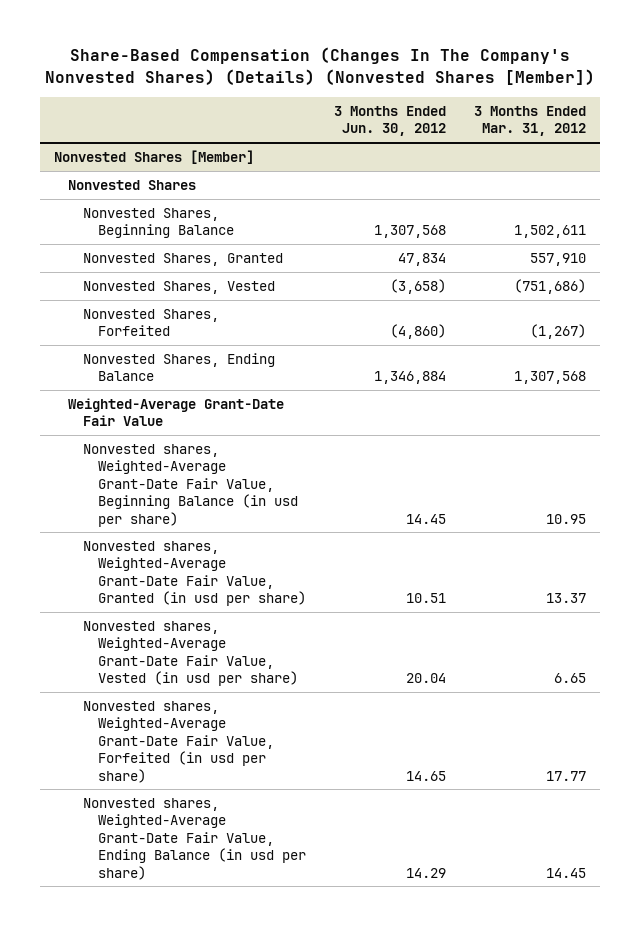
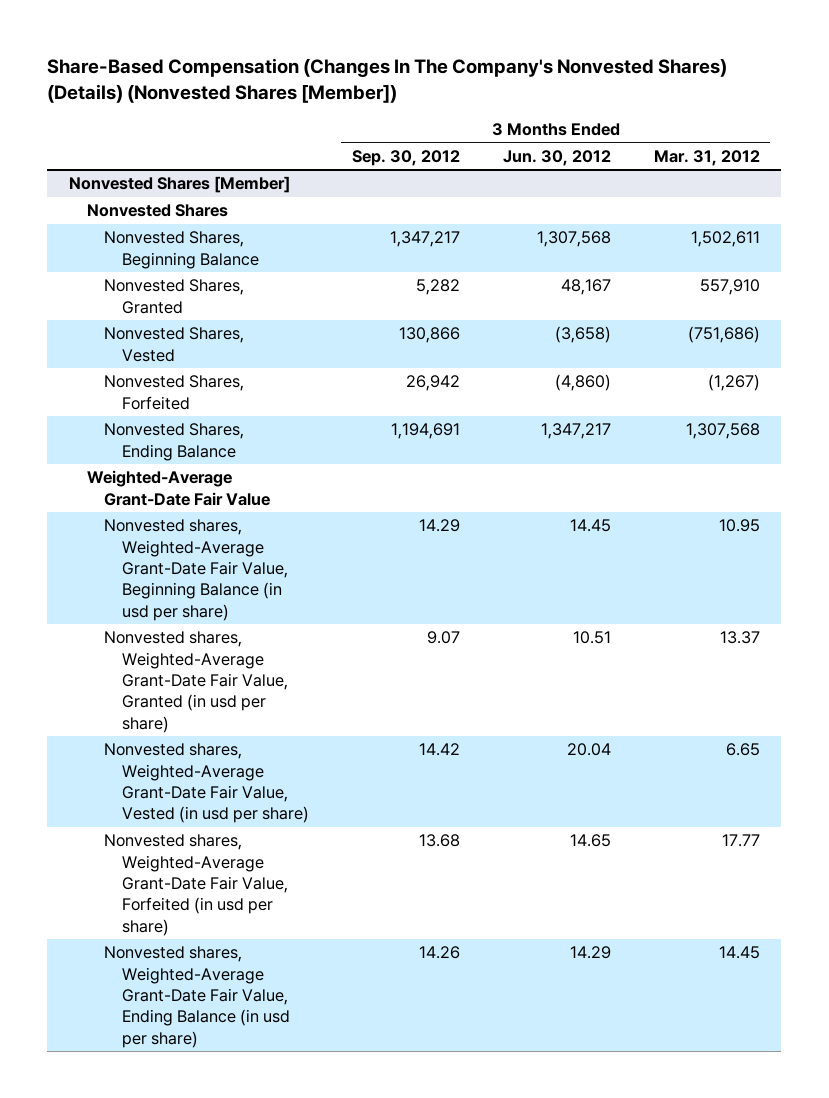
- | 3 Months Ended Jun. 30, 2012 | 3 Months Ended Mar. 31, 2012
+ | 3 Months Ended Sep. 30, 2012 | 3 Months Ended Jun. 30, 2012 | 3 Months Ended Mar. 31, 2012
@ Nonvested Shares [Member]
- Nonvested Shares, Granted | 47,834 | 557,910
+ Nonvested Shares, Granted | 5,282 | 48,167 | 557,910
- Nonvested Shares, Ending Balance | 1,346,884 | 1,307,568
+ Nonvested Shares, Ending Balance | 1,194,691 | 1,347,217 | 1,307,568

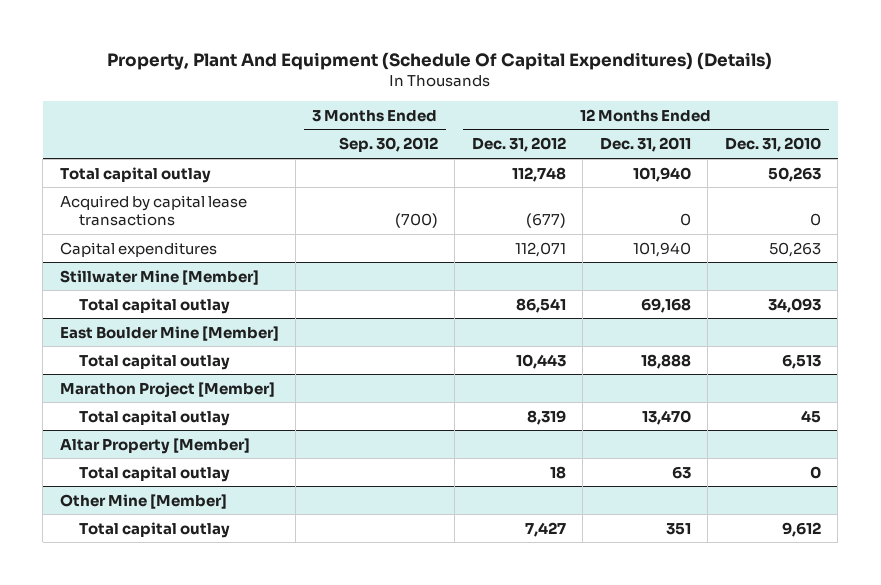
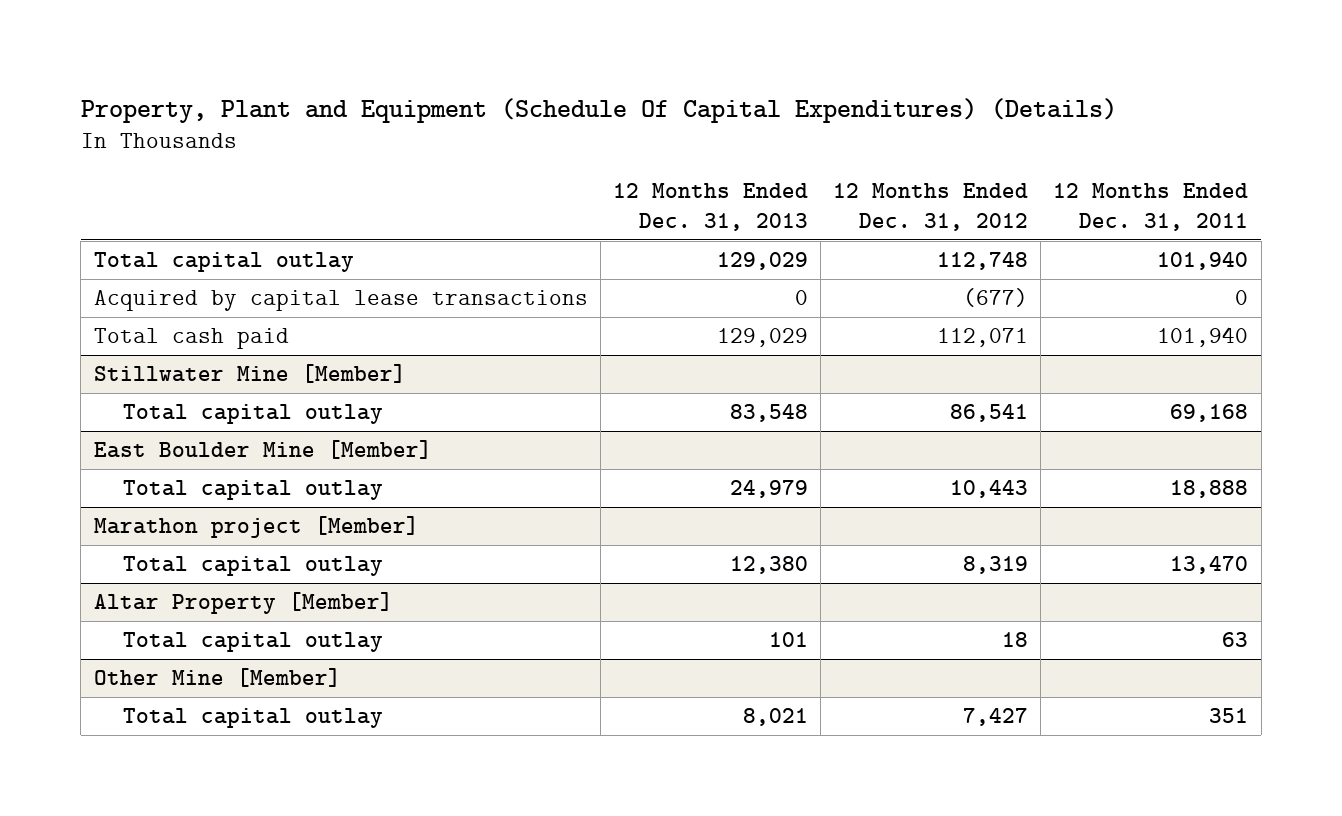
- Property, Plant And Equipment (Schedule Of Capital Expenditures) (Details)
+ Property, Plant and Equipment (Schedule Of Capital Expenditures) (Details)
- | 3 Months Ended Sep. 30, 2012 | 12 Months Ended Dec. 31, 2012 | 12 Months Ended Dec. 31, 2011 | 12 Months Ended Dec. 31, 2010
+ | 12 Months Ended Dec. 31, 2013 | 12 Months Ended Dec. 31, 2012 | 12 Months Ended Dec. 31, 2011
- Capital expenditures | | 112,071 | 101,940 | 50,263
+ Total cash paid | 129,029 | 112,071 | 101,940
- Marathon Project [Member]
+ Marathon project [Member]

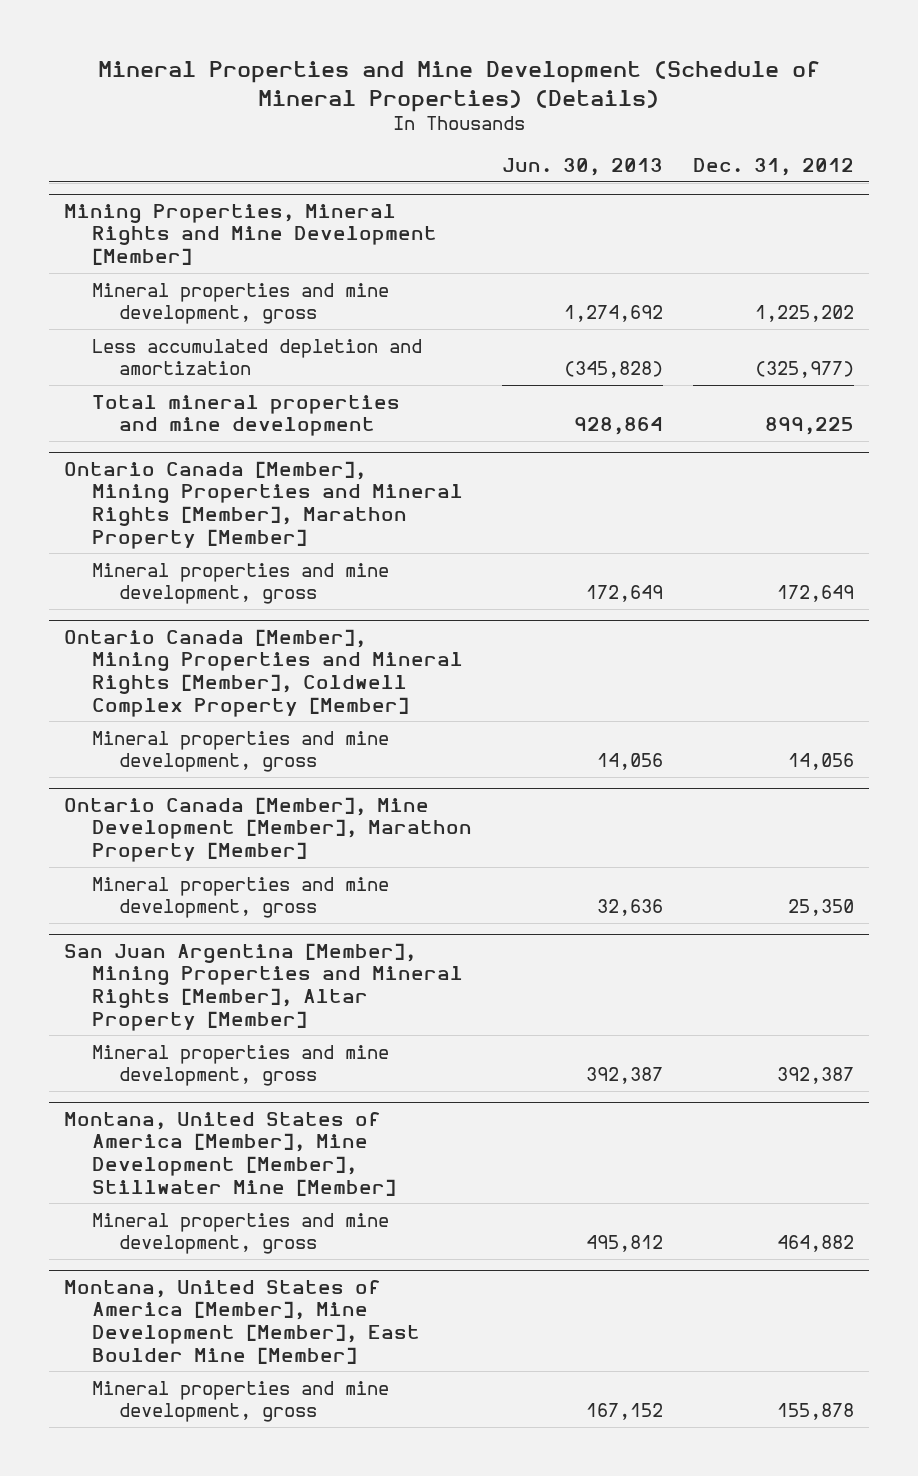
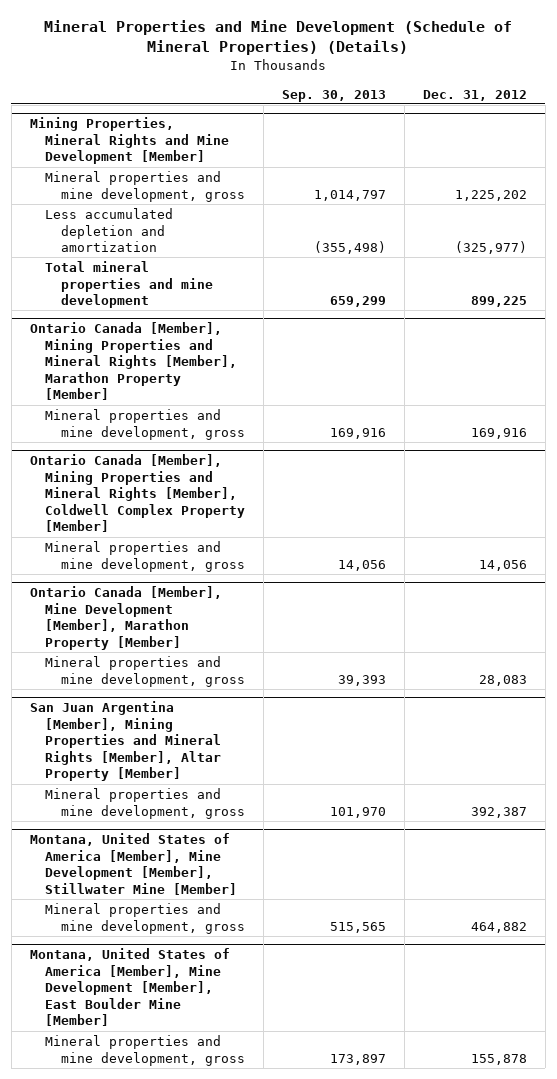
- | Jun. 30, 2013 | Dec. 31, 2012
+ | Sep. 30, 2013 | Dec. 31, 2012
@ Ontario Canada [Member], Mining Properties and Mineral Rights [Member], Marathon Property [Member]
- Mineral properties and mine development, gross | 172,649 | 172,649
+ Mineral properties and mine development, gross | 169,916 | 169,916
@ Ontario Canada [Member], Mine Development [Member], Marathon Property [Member]
- Mineral properties and mine development, gross | 32,636 | 25,350
+ Mineral properties and mine development, gross | 39,393 | 28,083

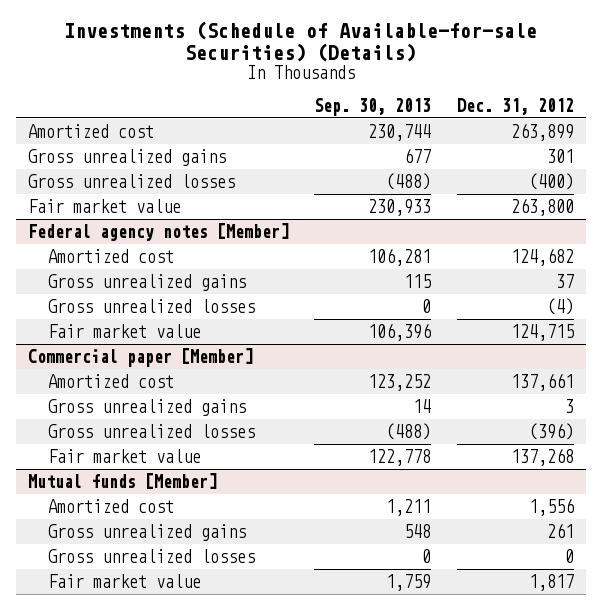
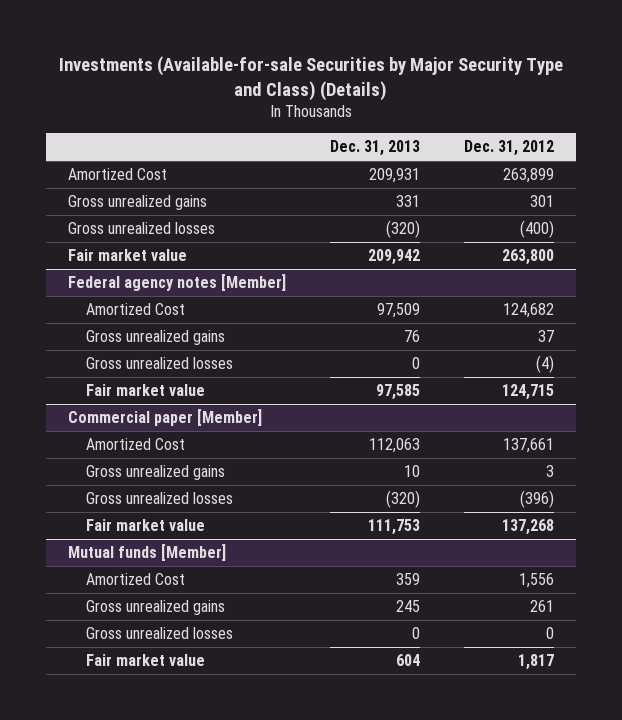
- Investments (Schedule of Available-for-sale Securities) (Details)
+ Investments (Available-for-sale Securities by Major Security Type and Class) (Details)
- | Sep. 30, 2013 | Dec. 31, 2012
+ | Dec. 31, 2013 | Dec. 31, 2012
- Amortized cost | 230,744 | 263,899
+ Amortized Cost | 209,931 | 263,899
@ Federal agency notes [Member]
- Amortized cost | 106,281 | 124,682
+ Amortized Cost | 97,509 | 124,682
@ Commercial paper [Member]
- Amortized cost | 123,252 | 137,661
+ Amortized Cost | 112,063 | 137,661
@ Mutual funds [Member]
- Amortized cost | 1,211 | 1,556
+ Amortized Cost | 359 | 1,556

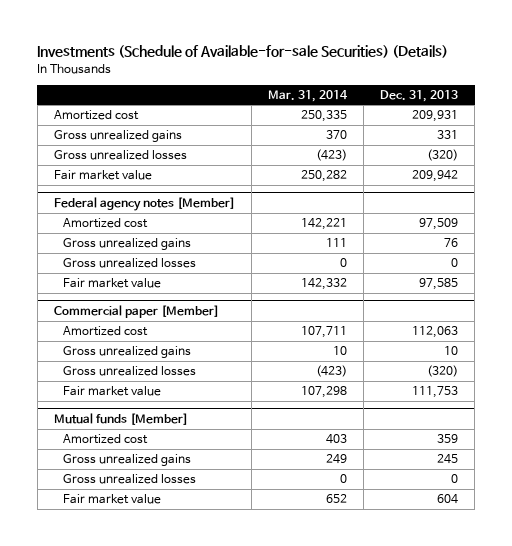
- Investments (Available-for-sale Securities by Major Security Type and Class) (Details)
+ Investments (Schedule of Available-for-sale Securities) (Details)
- | Dec. 31, 2013 | Dec. 31, 2012
+ | Mar. 31, 2014 | Dec. 31, 2013
- Amortized Cost | 209,931 | 263,899
+ Amortized cost | 250,335 | 209,931
@ Federal agency notes [Member]
- Amortized Cost | 97,509 | 124,682
+ Amortized cost | 142,221 | 97,509
@ Commercial paper [Member]
- Amortized Cost | 112,063 | 137,661
+ Amortized cost | 107,711 | 112,063
@ Mutual funds [Member]
- Amortized Cost | 359 | 1,556
+ Amortized cost | 403 | 359

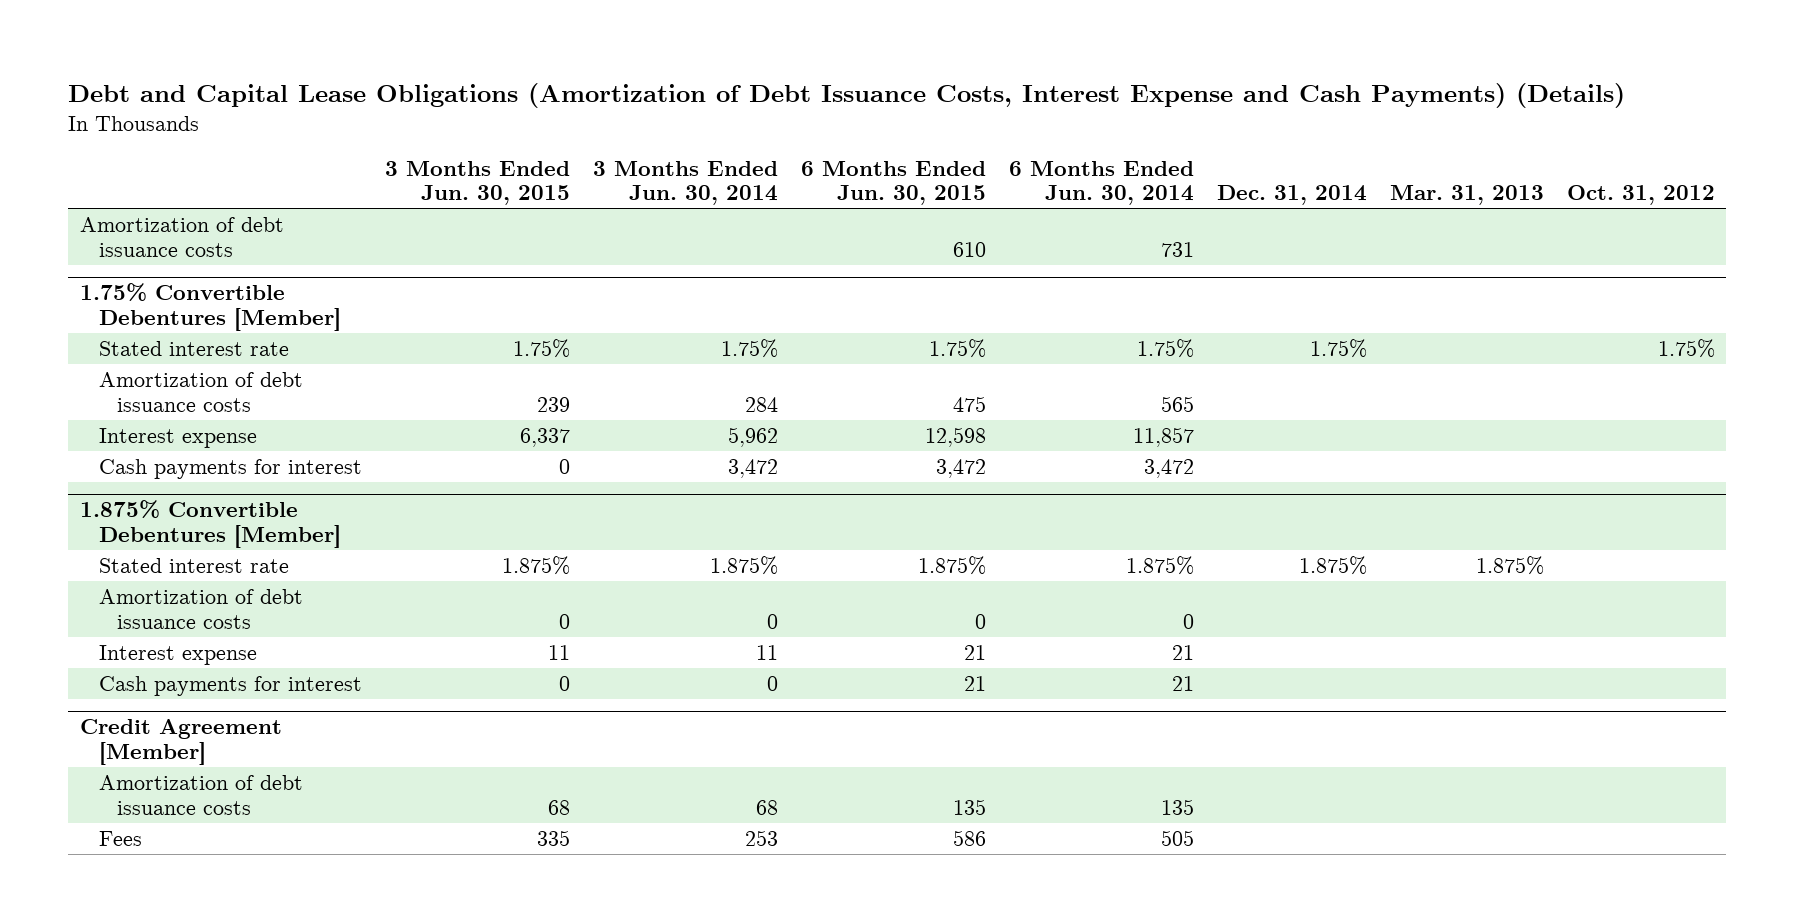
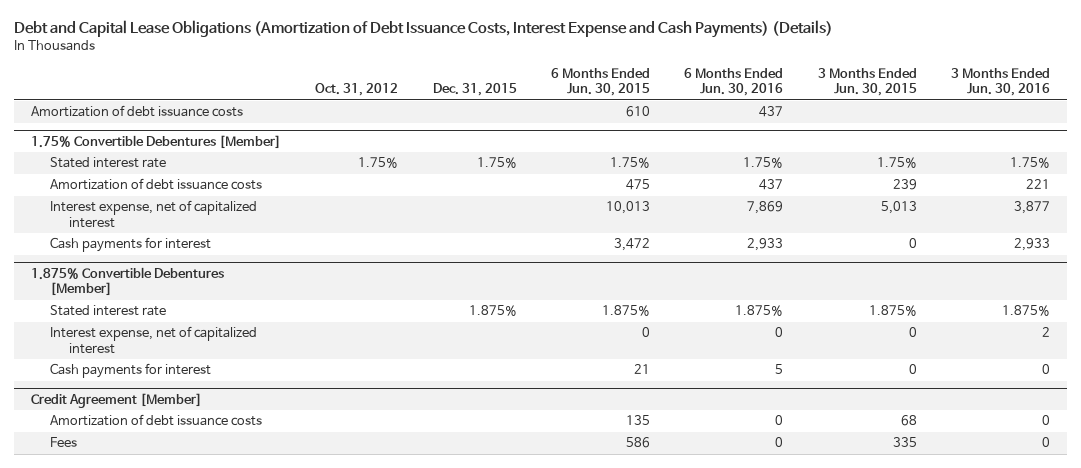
- | 3 Months Ended Jun. 30, 2015 | 3 Months Ended Jun. 30, 2014 | 6 Months Ended Jun. 30, 2015 | 6 Months Ended Jun. 30, 2014 | Dec. 31, 2014 | Mar. 31, 2013 | Oct. 31, 2012
+ | Oct. 31, 2012 | Dec. 31, 2015 | 6 Months Ended Jun. 30, 2015 | 6 Months Ended Jun. 30, 2016 | 3 Months Ended Jun. 30, 2015 | 3 Months Ended Jun. 30, 2016
@ 1.75% Convertible Debentures [Member]
- Interest expense | 6,337 | 5,962 | 12,598 | 11,857 | | |
+ Interest expense, net of capitalized interest | | | 10,013 | 7,869 | 5,013 | 3,877
@ 1.875% Convertible Debentures [Member]
- Amortization of debt issuance costs | 0 | 0 | 0 | 0 | | |
- Interest expense | 11 | 11 | 21 | 21 | | |
+ Interest expense, net of capitalized interest | | | 0 | 0 | 0 | 2

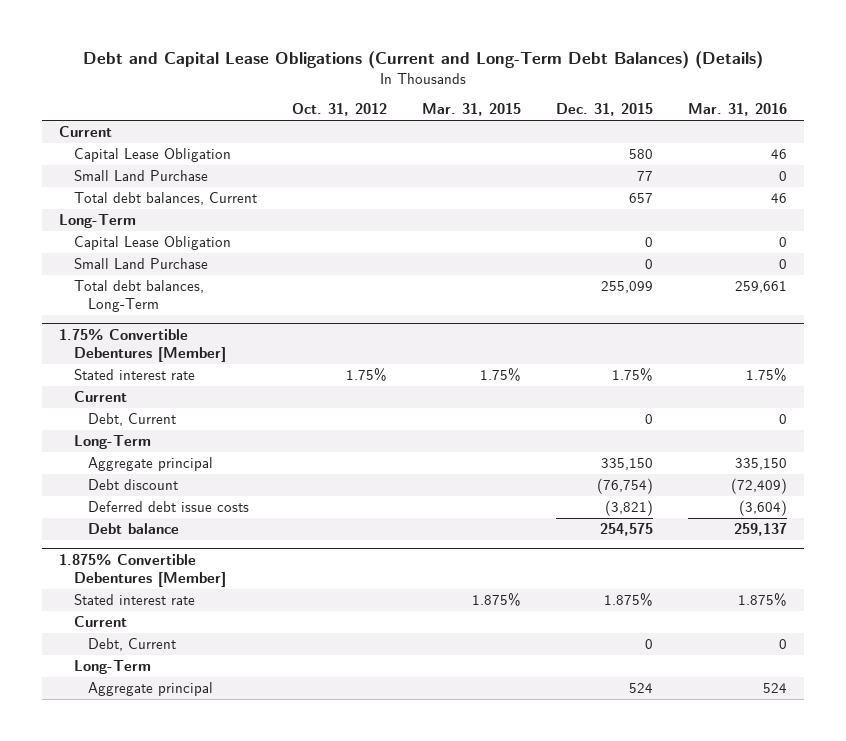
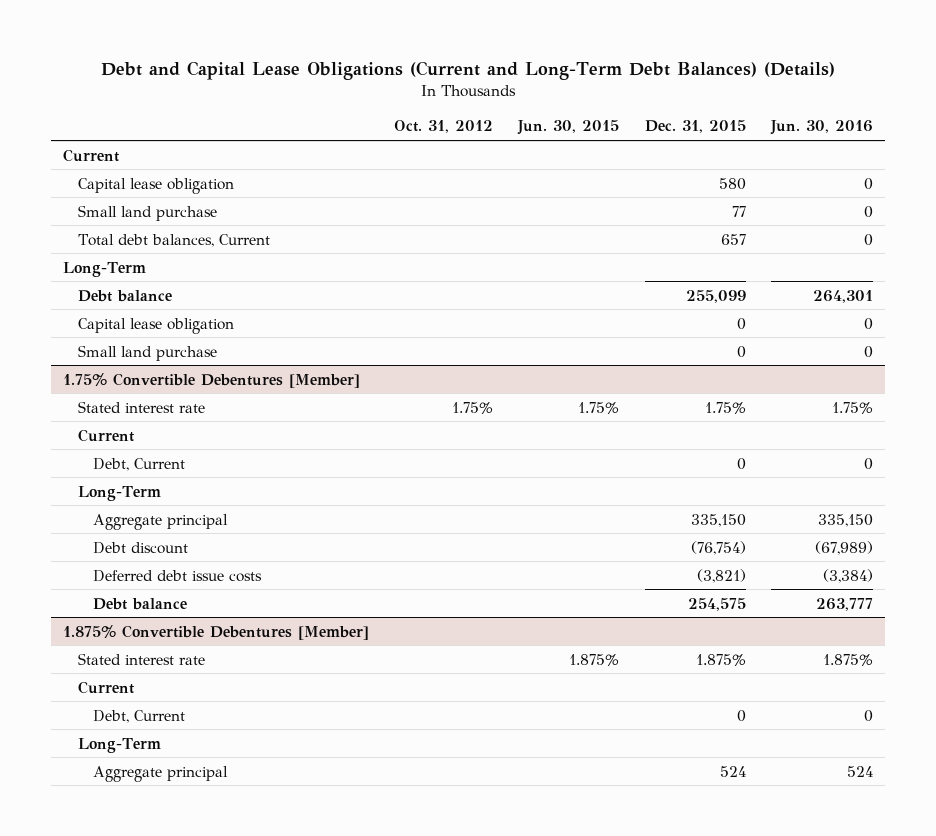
- | Oct. 31, 2012 | Mar. 31, 2015 | Dec. 31, 2015 | Mar. 31, 2016
+ | Oct. 31, 2012 | Jun. 30, 2015 | Dec. 31, 2015 | Jun. 30, 2016
- Capital Lease Obligation | | | 580 | 46
- Small Land Purchase | | | 77 | 0
+ Capital lease obligation | | | 580 | 0
+ Small land purchase | | | 77 | 0
- Capital Lease Obligation | | | 0 | 0
- Small Land Purchase | | | 0 | 0
- Total debt balances, Long-Term | | | 255,099 | 259,661
+ Debt balance | | | 255,099 | 264,301
+ Capital lease obligation | | | 0 | 0
+ Small land purchase | | | 0 | 0

